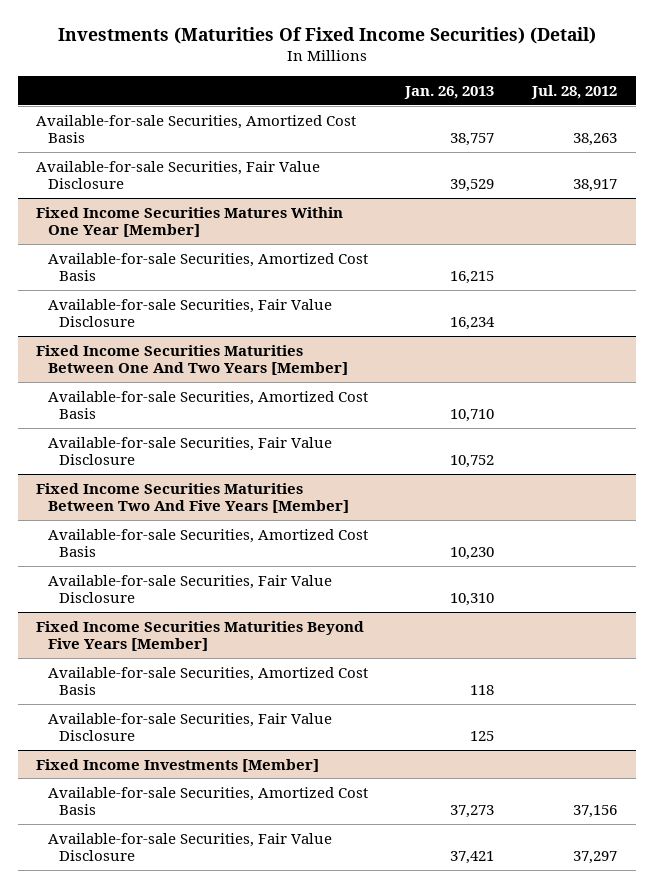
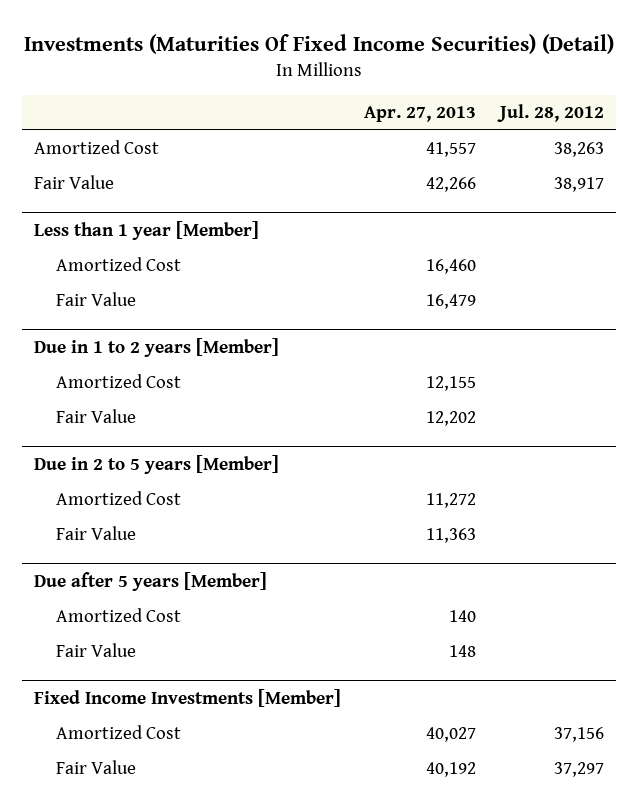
- | Jan. 26, 2013 | Jul. 28, 2012
+ | Apr. 27, 2013 | Jul. 28, 2012
- Available-for-sale Securities, Amortized Cost Basis | 38,757 | 38,263
- Available-for-sale Securities, Fair Value Disclosure | 39,529 | 38,917
- Fixed Income Securities Matures Within One Year [Member]
- Available-for-sale Securities, Amortized Cost Basis | 16,215 |
- Available-for-sale Securities, Fair Value Disclosure | 16,234 |
- Fixed Income Securities Maturities Between One And Two Years [Member]
- Available-for-sale Securities, Amortized Cost Basis | 10,710 |
- Available-for-sale Securities, Fair Value Disclosure | 10,752 |
- Fixed Income Securities Maturities Between Two And Five Years [Member]
- Available-for-sale Securities, Amortized Cost Basis | 10,230 |
- Available-for-sale Securities, Fair Value Disclosure | 10,310 |
- Fixed Income Securities Maturities Beyond Five Years [Member]
- Available-for-sale Securities, Amortized Cost Basis | 118 |
- Available-for-sale Securities, Fair Value Disclosure | 125 |
+ Amortized Cost | 41,557 | 38,263
+ Fair Value | 42,266 | 38,917
+ Less than 1 year [Member]
+ Amortized Cost | 16,460 |
+ Fair Value | 16,479 |
+ Due in 1 to 2 years [Member]
+ Amortized Cost | 12,155 |
+ Fair Value | 12,202 |
+ Due in 2 to 5 years [Member]
+ Amortized Cost | 11,272 |
+ Fair Value | 11,363 |
+ Due after 5 years [Member]
+ Amortized Cost | 140 |
+ Fair Value | 148 |
@ Fixed Income Investments [Member]
- Available-for-sale Securities, Amortized Cost Basis | 37,273 | 37,156
- Available-for-sale Securities, Fair Value Disclosure | 37,421 | 37,297
+ Amortized Cost | 40,027 | 37,156
+ Fair Value | 40,192 | 37,297

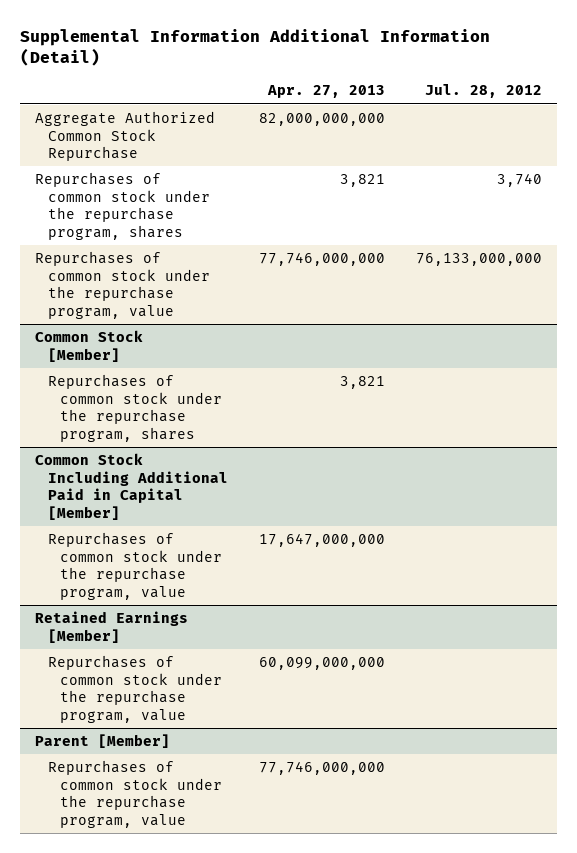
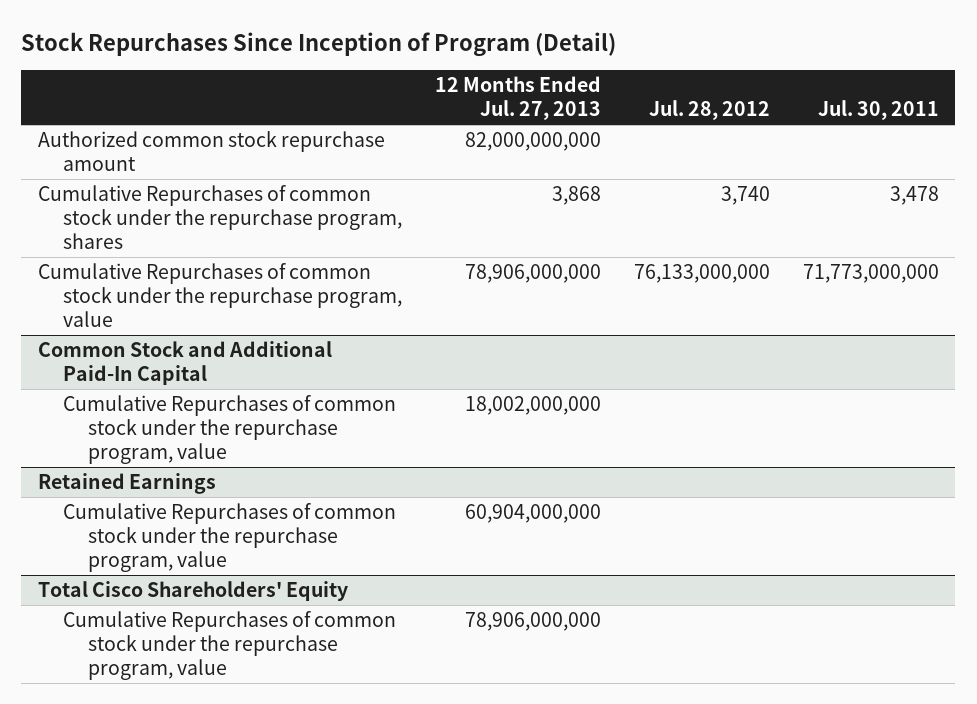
- Supplemental Information Additional Information (Detail)
+ Stock Repurchases Since Inception of Program (Detail)
- | Apr. 27, 2013 | Jul. 28, 2012
+ | 12 Months Ended Jul. 27, 2013 | Jul. 28, 2012 | Jul. 30, 2011
- Aggregate Authorized Common Stock Repurchase | 82,000,000,000 |
- Repurchases of common stock under the repurchase program, shares | 3,821 | 3,740
- Repurchases of common stock under the repurchase program, value | 77,746,000,000 | 76,133,000,000
- Common Stock [Member]
- Repurchases of common stock under the repurchase program, shares | 3,821 |
- Common Stock Including Additional Paid in Capital [Member]
- Repurchases of common stock under the repurchase program, value | 17,647,000,000 |
- Retained Earnings [Member]
- Repurchases of common stock under the repurchase program, value | 60,099,000,000 |
- Parent [Member]
- Repurchases of common stock under the repurchase program, value | 77,746,000,000 |
+ Authorized common stock repurchase amount | 82,000,000,000 | |
+ Cumulative Repurchases of common stock under the repurchase program, shares | 3,868 | 3,740 | 3,478
+ Cumulative Repurchases of common stock under the repurchase program, value | 78,906,000,000 | 76,133,000,000 | 71,773,000,000
+ Common Stock and Additional Paid-In Capital
+ Cumulative Repurchases of common stock under the repurchase program, value | 18,002,000,000 | |
+ Retained Earnings
+ Cumulative Repurchases of common stock under the repurchase program, value | 60,904,000,000 | |
+ Total Cisco Shareholders' Equity
+ Cumulative Repurchases of common stock under the repurchase program, value | 78,906,000,000 | |

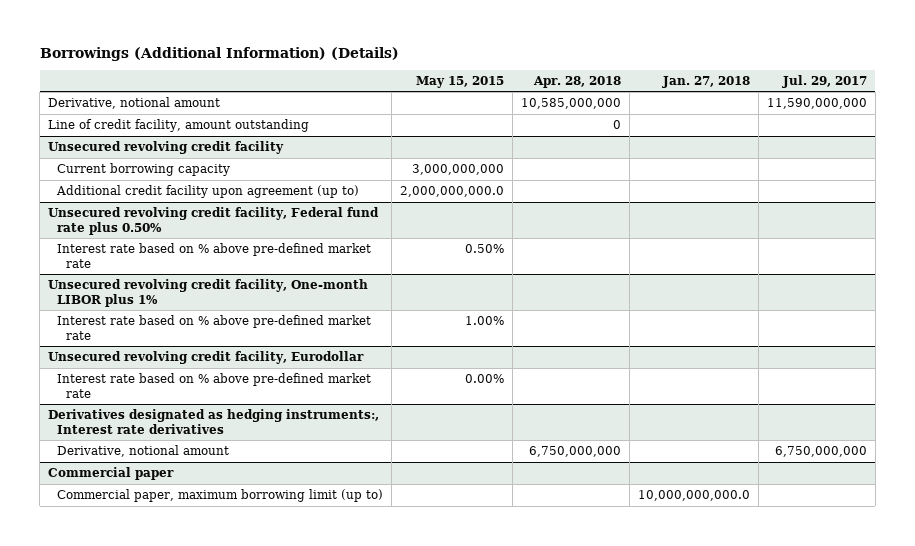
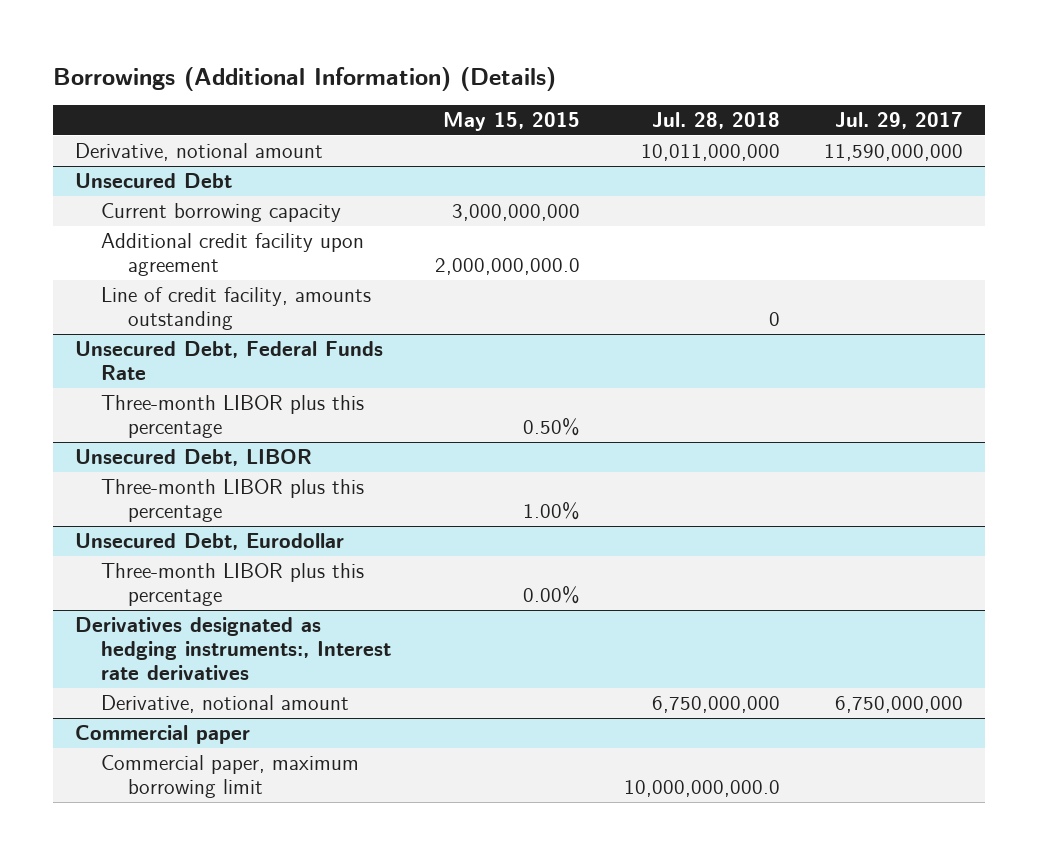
- | May 15, 2015 | Apr. 28, 2018 | Jan. 27, 2018 | Jul. 29, 2017
+ | May 15, 2015 | Jul. 28, 2018 | Jul. 29, 2017
- Line of credit facility, amount outstanding | | 0 | |
- Unsecured revolving credit facility
+ Unsecured Debt
- Additional credit facility upon agreement (up to) | 2,000,000,000.0 | | |
- Unsecured revolving credit facility, Federal fund rate plus 0.50%
- Interest rate based on % above pre-defined market rate | 0.50% | | |
- Unsecured revolving credit facility, One-month LIBOR plus 1%
- Interest rate based on % above pre-defined market rate | 1.00% | | |
- Unsecured revolving credit facility, Eurodollar
- Interest rate based on % above pre-defined market rate | 0.00% | | |
+ Additional credit facility upon agreement | 2,000,000,000.0 | |
+ Line of credit facility, amounts outstanding | | 0 |
+ Unsecured Debt, Federal Funds Rate
+ Three-month LIBOR plus this percentage | 0.50% | |
+ Unsecured Debt, LIBOR
+ Three-month LIBOR plus this percentage | 1.00% | |
+ Unsecured Debt, Eurodollar
+ Three-month LIBOR plus this percentage | 0.00% | |
@ Commercial paper
- Commercial paper, maximum borrowing limit (up to) | | | 10,000,000,000.0 |
+ Commercial paper, maximum borrowing limit | | 10,000,000,000.0 |

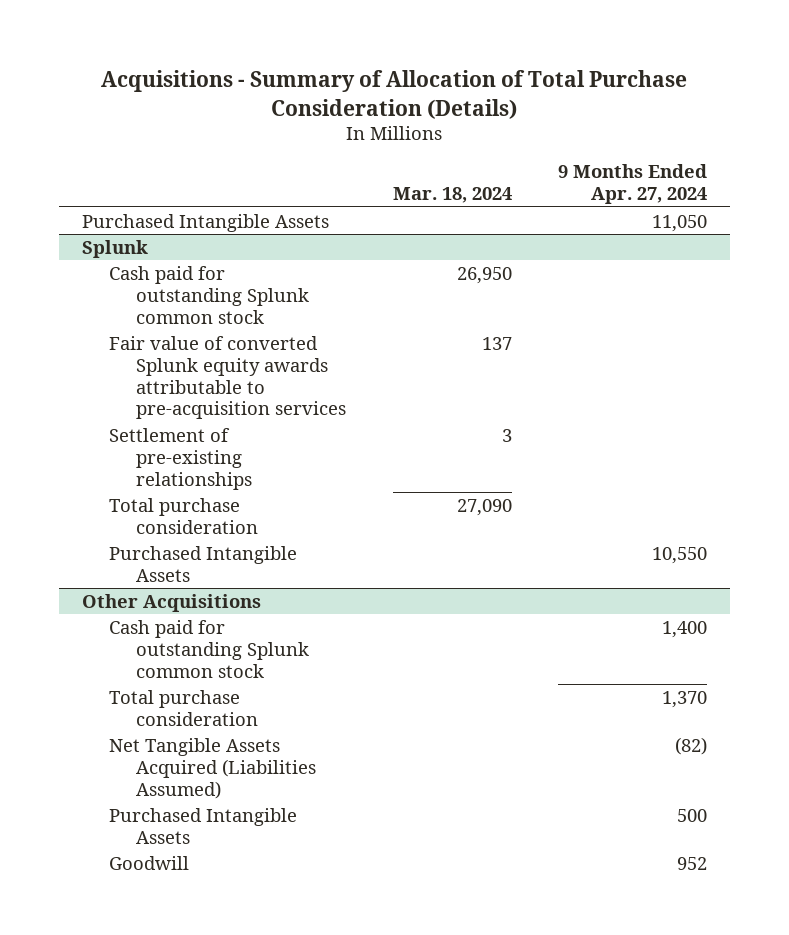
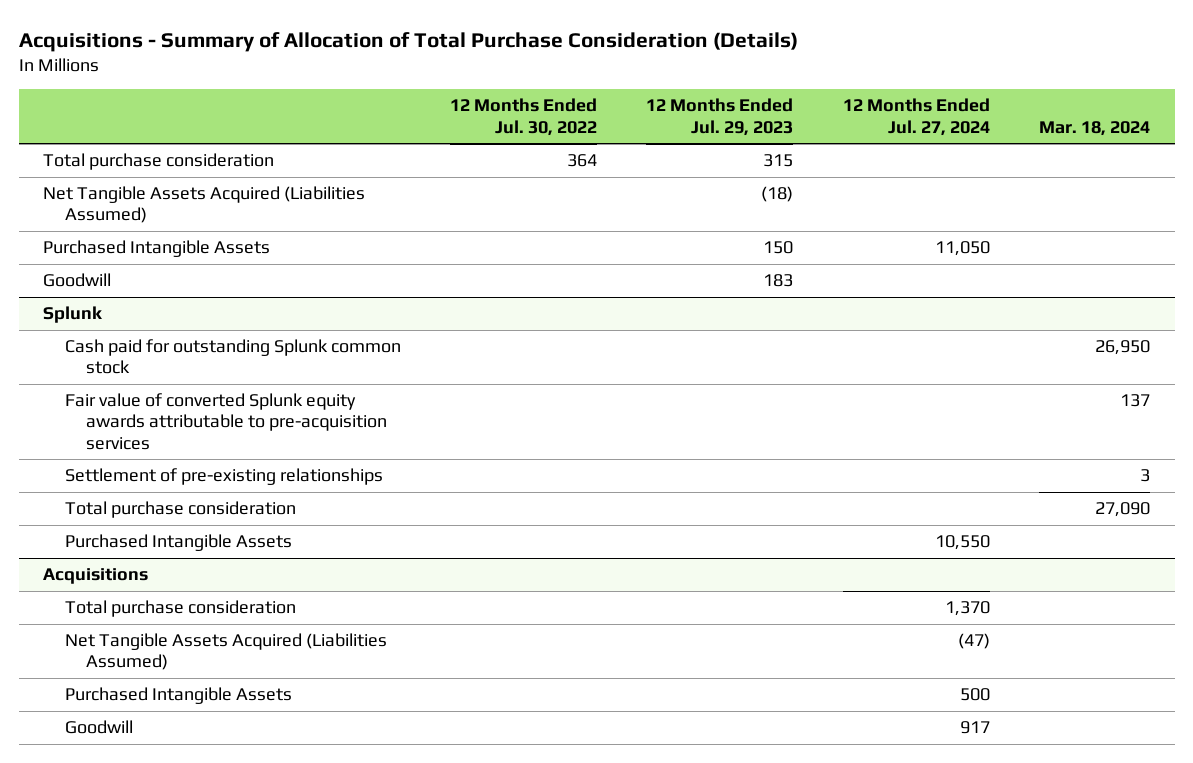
- | Mar. 18, 2024 | 9 Months Ended Apr. 27, 2024
+ | 12 Months Ended Jul. 30, 2022 | 12 Months Ended Jul. 29, 2023 | 12 Months Ended Jul. 27, 2024 | Mar. 18, 2024
+ Total purchase consideration | 364 | 315 | |
+ Net Tangible Assets Acquired (Liabilities Assumed) | | (18) | |
+ Goodwill | | 183 | |
- Other Acquisitions
- Cash paid for outstanding Splunk common stock | | 1,400
+ Acquisitions

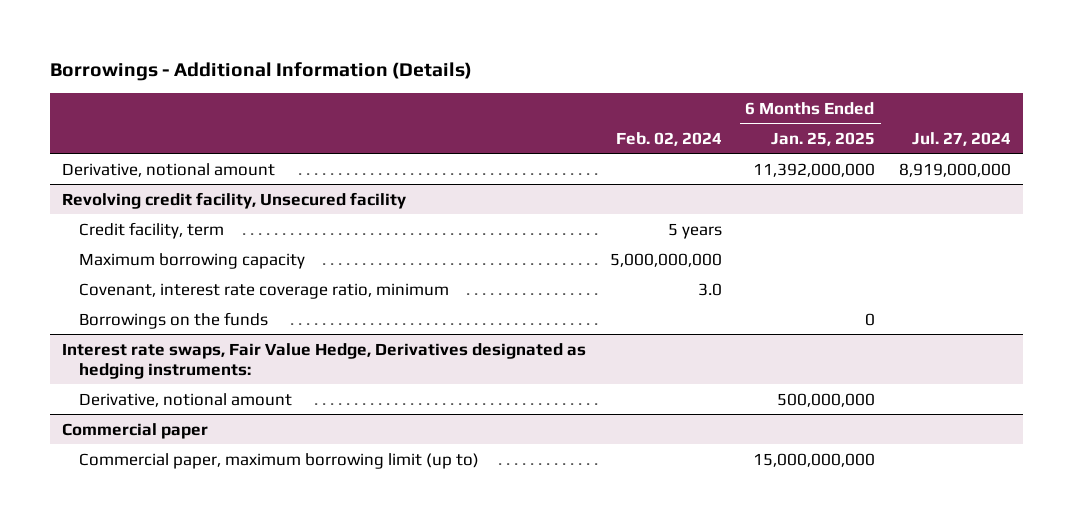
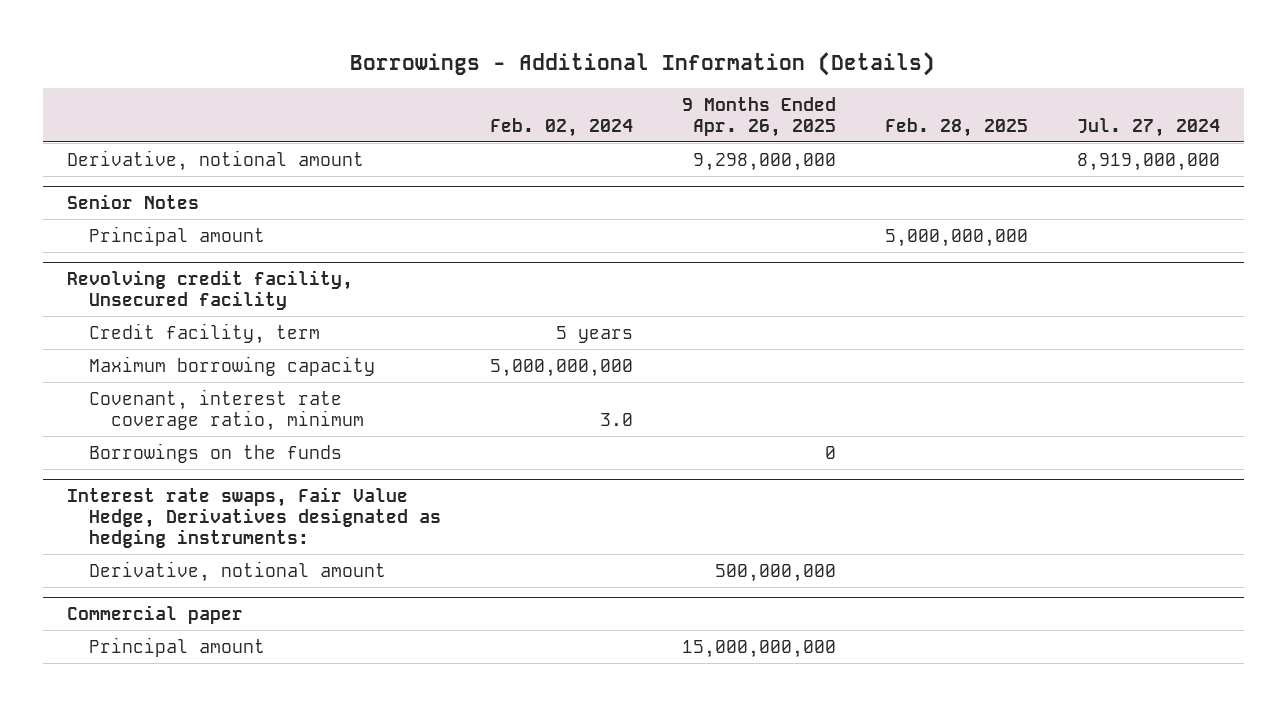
- | Feb. 02, 2024 | 6 Months Ended Jan. 25, 2025 | Jul. 27, 2024
+ | Feb. 02, 2024 | 9 Months Ended Apr. 26, 2025 | Feb. 28, 2025 | Jul. 27, 2024
+ Senior Notes
+ Principal amount | | | 5,000,000,000 |
@ Commercial paper
- Commercial paper, maximum borrowing limit (up to) | | 15,000,000,000 |
+ Principal amount | | 15,000,000,000 | |

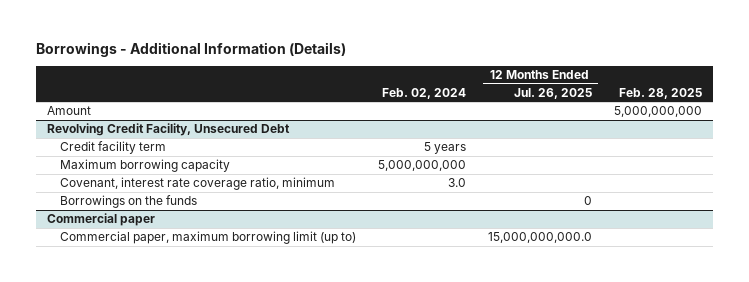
- | Feb. 02, 2024 | 9 Months Ended Apr. 26, 2025 | Feb. 28, 2025 | Jul. 27, 2024
+ | Feb. 02, 2024 | 12 Months Ended Jul. 26, 2025 | Feb. 28, 2025
- Derivative, notional amount | | 9,298,000,000 | | 8,919,000,000
- Senior Notes
- Principal amount | | | 5,000,000,000 |
- Revolving credit facility, Unsecured facility
- Credit facility, term | 5 years | | |
+ Amount | | | 5,000,000,000
+ Revolving Credit Facility, Unsecured Debt
+ Credit facility term | 5 years | |
- Interest rate swaps, Fair Value Hedge, Derivatives designated as hedging instruments:
- Derivative, notional amount | | 500,000,000 | |
@ Commercial paper
- Principal amount | | 15,000,000,000 | |
+ Commercial paper, maximum borrowing limit (up to) | | 15,000,000,000.0 |

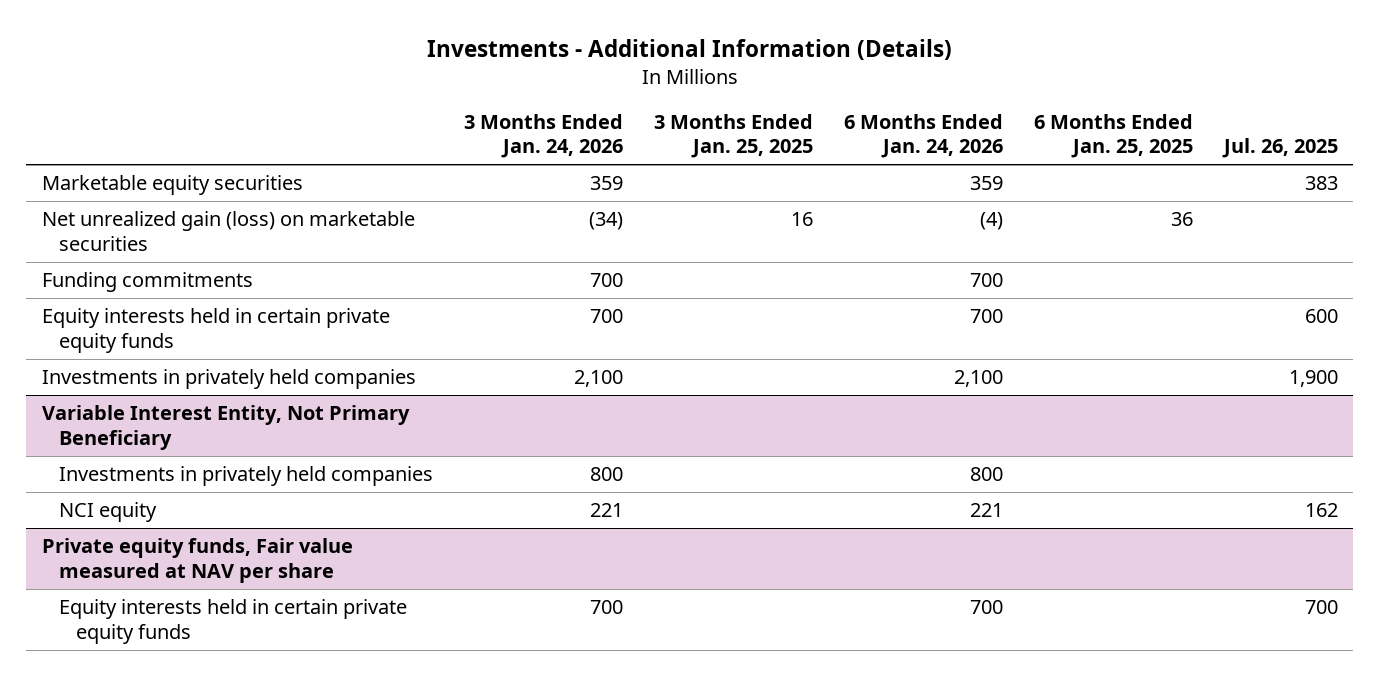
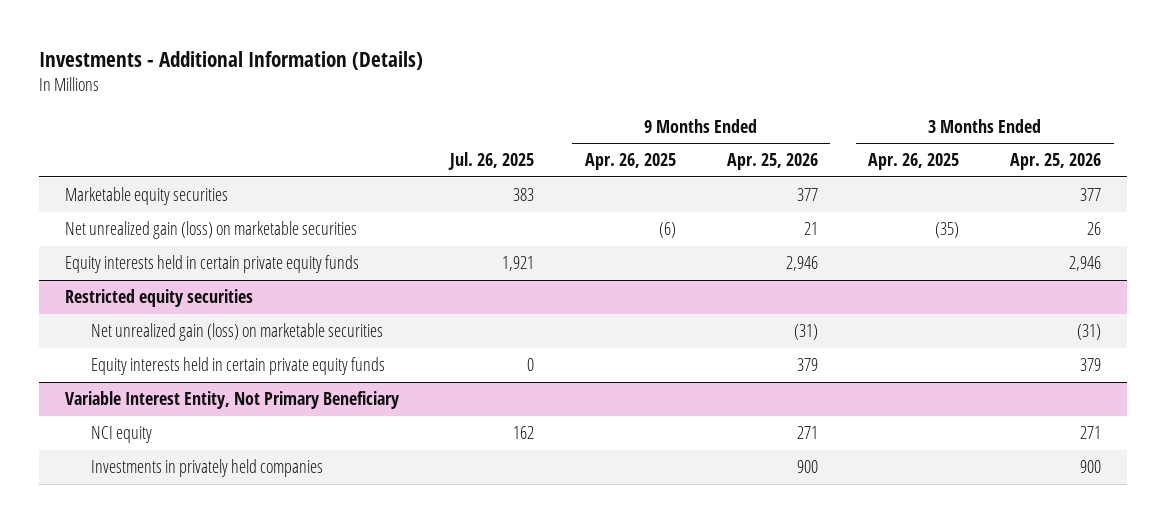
- | 3 Months Ended Jan. 24, 2026 | 3 Months Ended Jan. 25, 2025 | 6 Months Ended Jan. 24, 2026 | 6 Months Ended Jan. 25, 2025 | Jul. 26, 2025
+ | Jul. 26, 2025 | 9 Months Ended Apr. 26, 2025 | 9 Months Ended Apr. 25, 2026 | 3 Months Ended Apr. 26, 2025 | 3 Months Ended Apr. 25, 2026
- Funding commitments | 700 | | 700 | |
- Equity interests held in certain private equity funds | 700 | | 700 | | 600
- Investments in privately held companies | 2,100 | | 2,100 | | 1,900
+ Equity interests held in certain private equity funds | 1,921 | | 2,946 | | 2,946
+ Restricted equity securities
+ Net unrealized gain (loss) on marketable securities | | | (31) | | (31)
+ Equity interests held in certain private equity funds | 0 | | 379 | | 379
- Private equity funds, Fair value measured at NAV per share
- Equity interests held in certain private equity funds | 700 | | 700 | | 700
@ Variable Interest Entity, Not Primary Beneficiary
moved down: Investments in privately held companies | | | 900 | | 900

